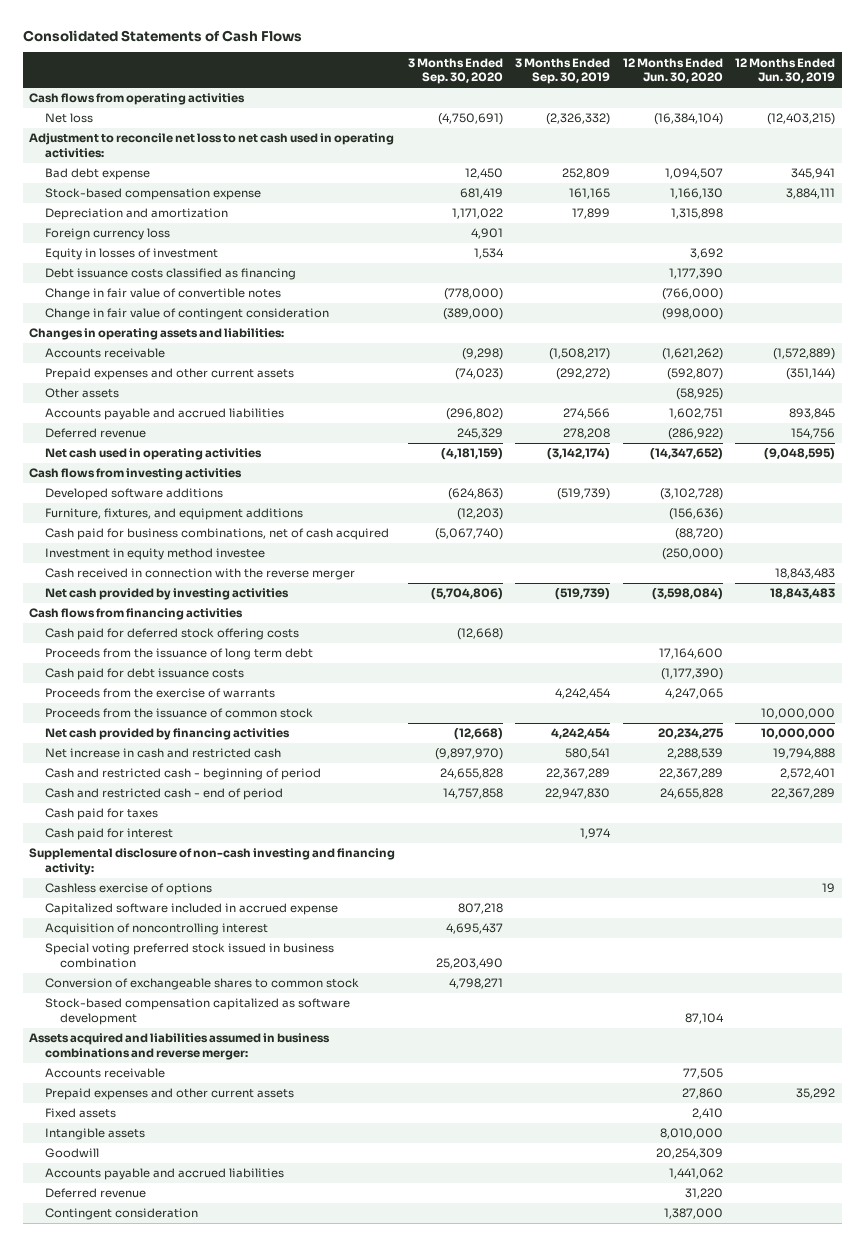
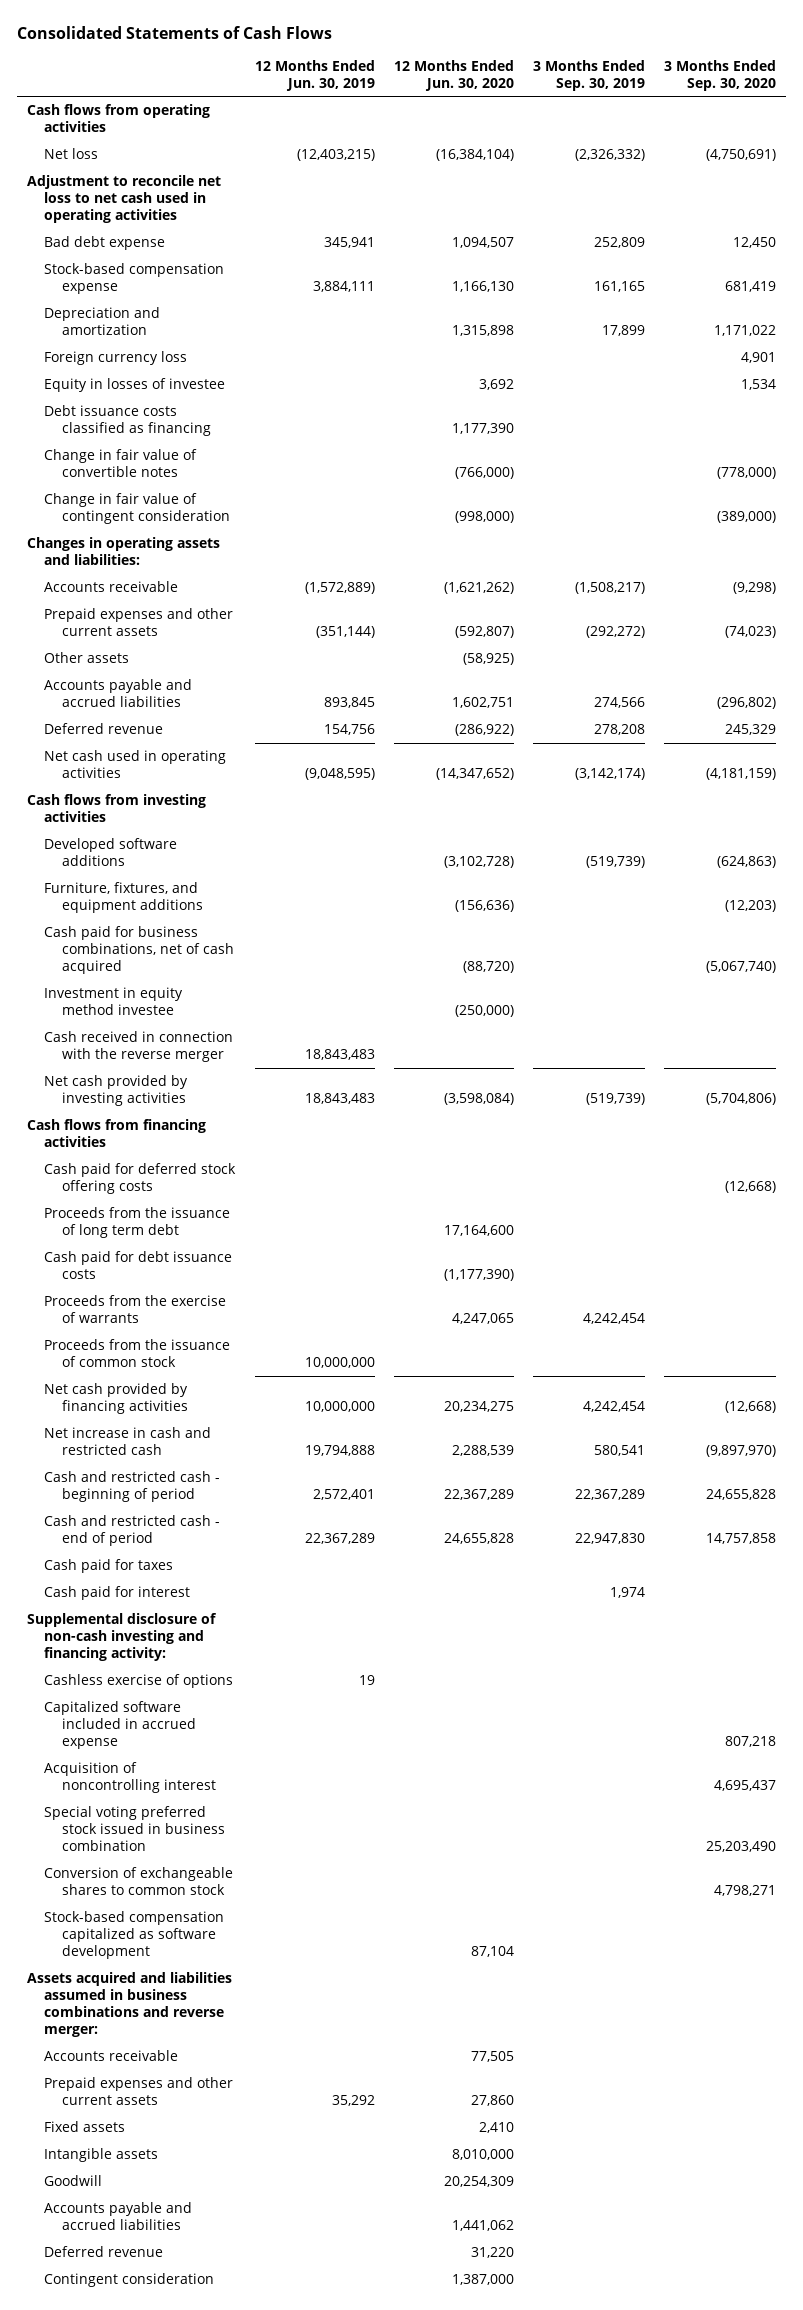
- | 3 Months Ended Sep. 30, 2020 | 3 Months Ended Sep. 30, 2019 | 12 Months Ended Jun. 30, 2020 | 12 Months Ended Jun. 30, 2019
+ | 12 Months Ended Jun. 30, 2019 | 12 Months Ended Jun. 30, 2020 | 3 Months Ended Sep. 30, 2019 | 3 Months Ended Sep. 30, 2020
- Adjustment to reconcile net loss to net cash used in operating activities:
+ Adjustment to reconcile net loss to net cash used in operating activities
- Equity in losses of investment | 1,534 | | 3,692 |
+ Equity in losses of investee | | 3,692 | | 1,534

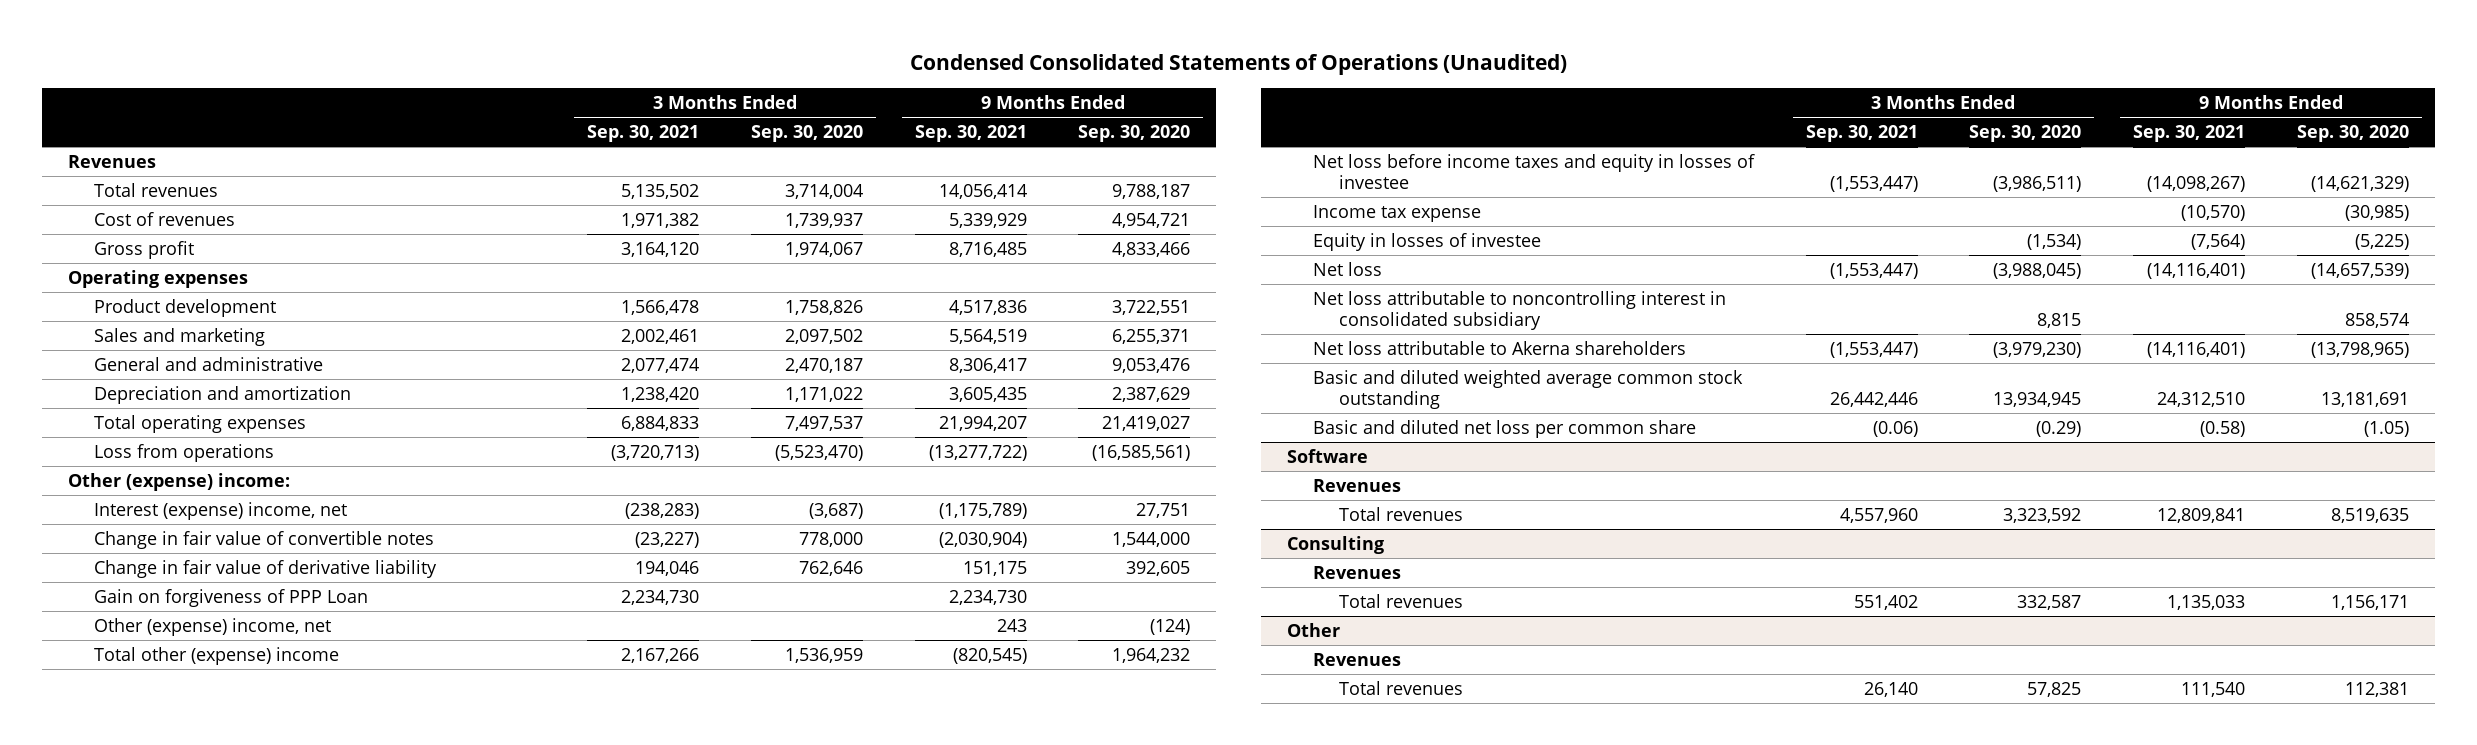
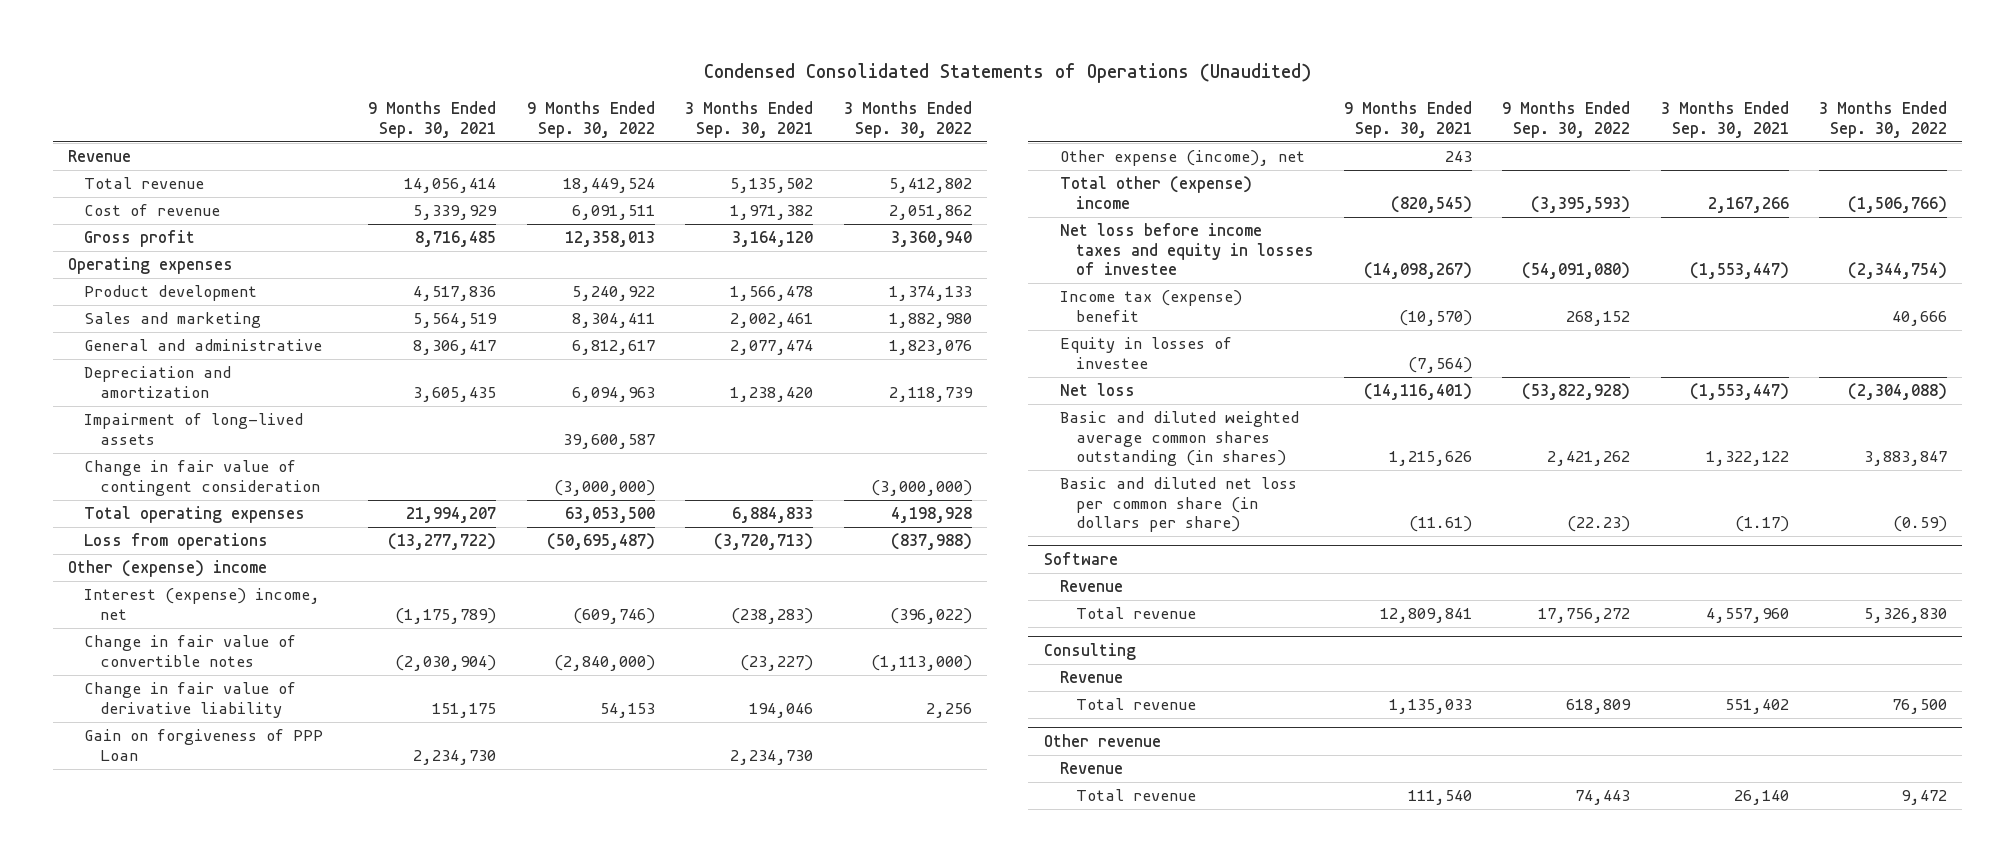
- | 3 Months Ended Sep. 30, 2021 | 3 Months Ended Sep. 30, 2020 | 9 Months Ended Sep. 30, 2021 | 9 Months Ended Sep. 30, 2020
+ | 9 Months Ended Sep. 30, 2021 | 9 Months Ended Sep. 30, 2022 | 3 Months Ended Sep. 30, 2021 | 3 Months Ended Sep. 30, 2022
- Revenues
- Total revenues | 5,135,502 | 3,714,004 | 14,056,414 | 9,788,187
- Cost of revenues | 1,971,382 | 1,739,937 | 5,339,929 | 4,954,721
+ Revenue
+ Total revenue | 14,056,414 | 18,449,524 | 5,135,502 | 5,412,802
+ Cost of revenue | 5,339,929 | 6,091,511 | 1,971,382 | 2,051,862
+ Impairment of long-lived assets | | 39,600,587 | |
+ Change in fair value of contingent consideration | | (3,000,000) | | (3,000,000)
- Other (expense) income:
+ Other (expense) income
- Other (expense) income, net | | | 243 | (124)
+ Other expense (income), net | 243 | | |
- Income tax expense | | | (10,570) | (30,985)
+ Income tax (expense) benefit | (10,570) | 268,152 | | 40,666
- Net loss attributable to noncontrolling interest in consolidated subsidiary | | 8,815 | | 858,574
- Net loss attributable to Akerna shareholders | (1,553,447) | (3,979,230) | (14,116,401) | (13,798,965)
- Basic and diluted weighted average common stock outstanding | 26,442,446 | 13,934,945 | 24,312,510 | 13,181,691
- Basic and diluted net loss per common share | (0.06) | (0.29) | (0.58) | (1.05)
+ Basic and diluted weighted average common shares outstanding (in shares) | 1,215,626 | 2,421,262 | 1,322,122 | 3,883,847
+ Basic and diluted net loss per common share (in dollars per share) | (11.61) | (22.23) | (1.17) | (0.59)
@ Software
- Revenues
- Total revenues | 4,557,960 | 3,323,592 | 12,809,841 | 8,519,635
+ Revenue
+ Total revenue | 12,809,841 | 17,756,272 | 4,557,960 | 5,326,830
@ Consulting
- Revenues
- Total revenues | 551,402 | 332,587 | 1,135,033 | 1,156,171
- Other
- Revenues
- Total revenues | 26,140 | 57,825 | 111,540 | 112,381
@ Consulting
+ Revenue
+ Total revenue | 1,135,033 | 618,809 | 551,402 | 76,500
+ Other revenue
+ Revenue
+ Total revenue | 111,540 | 74,443 | 26,140 | 9,472

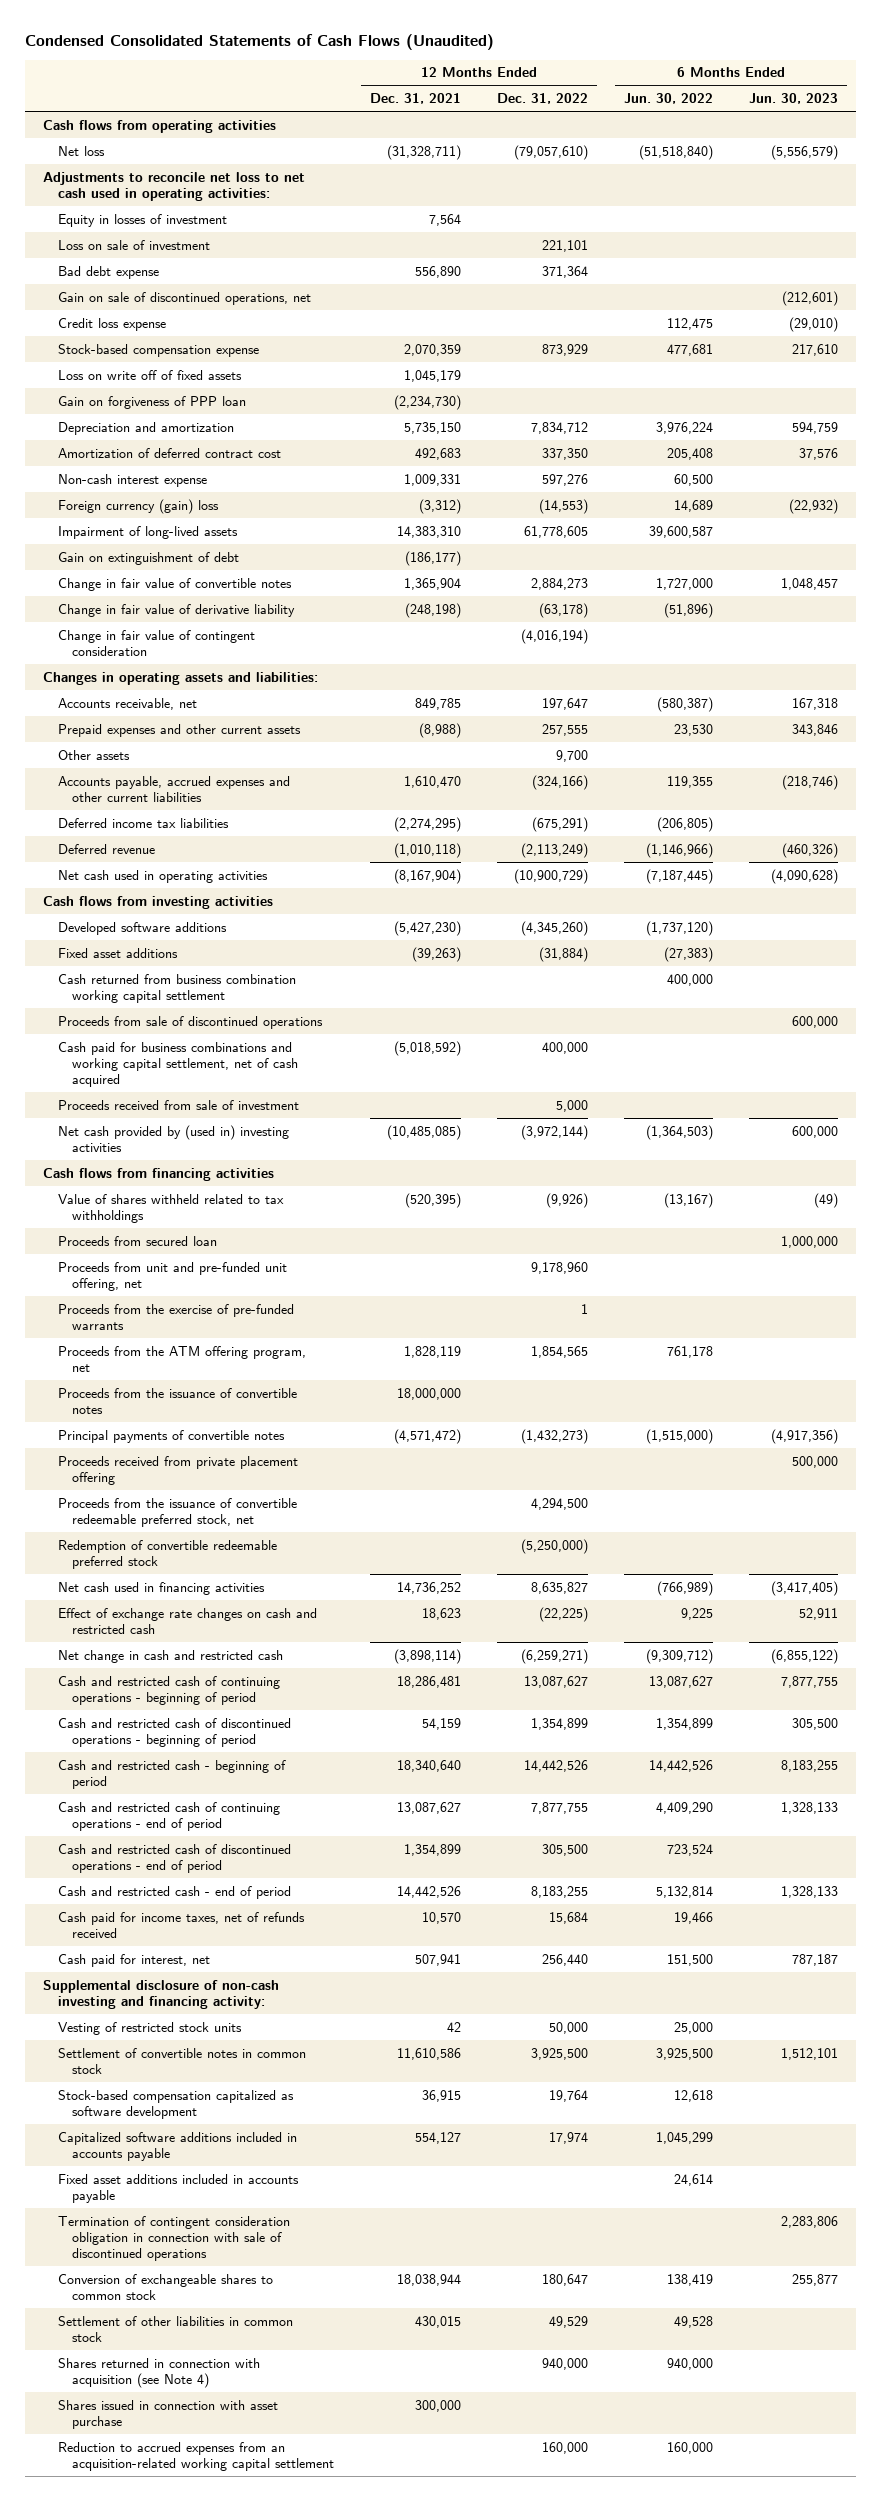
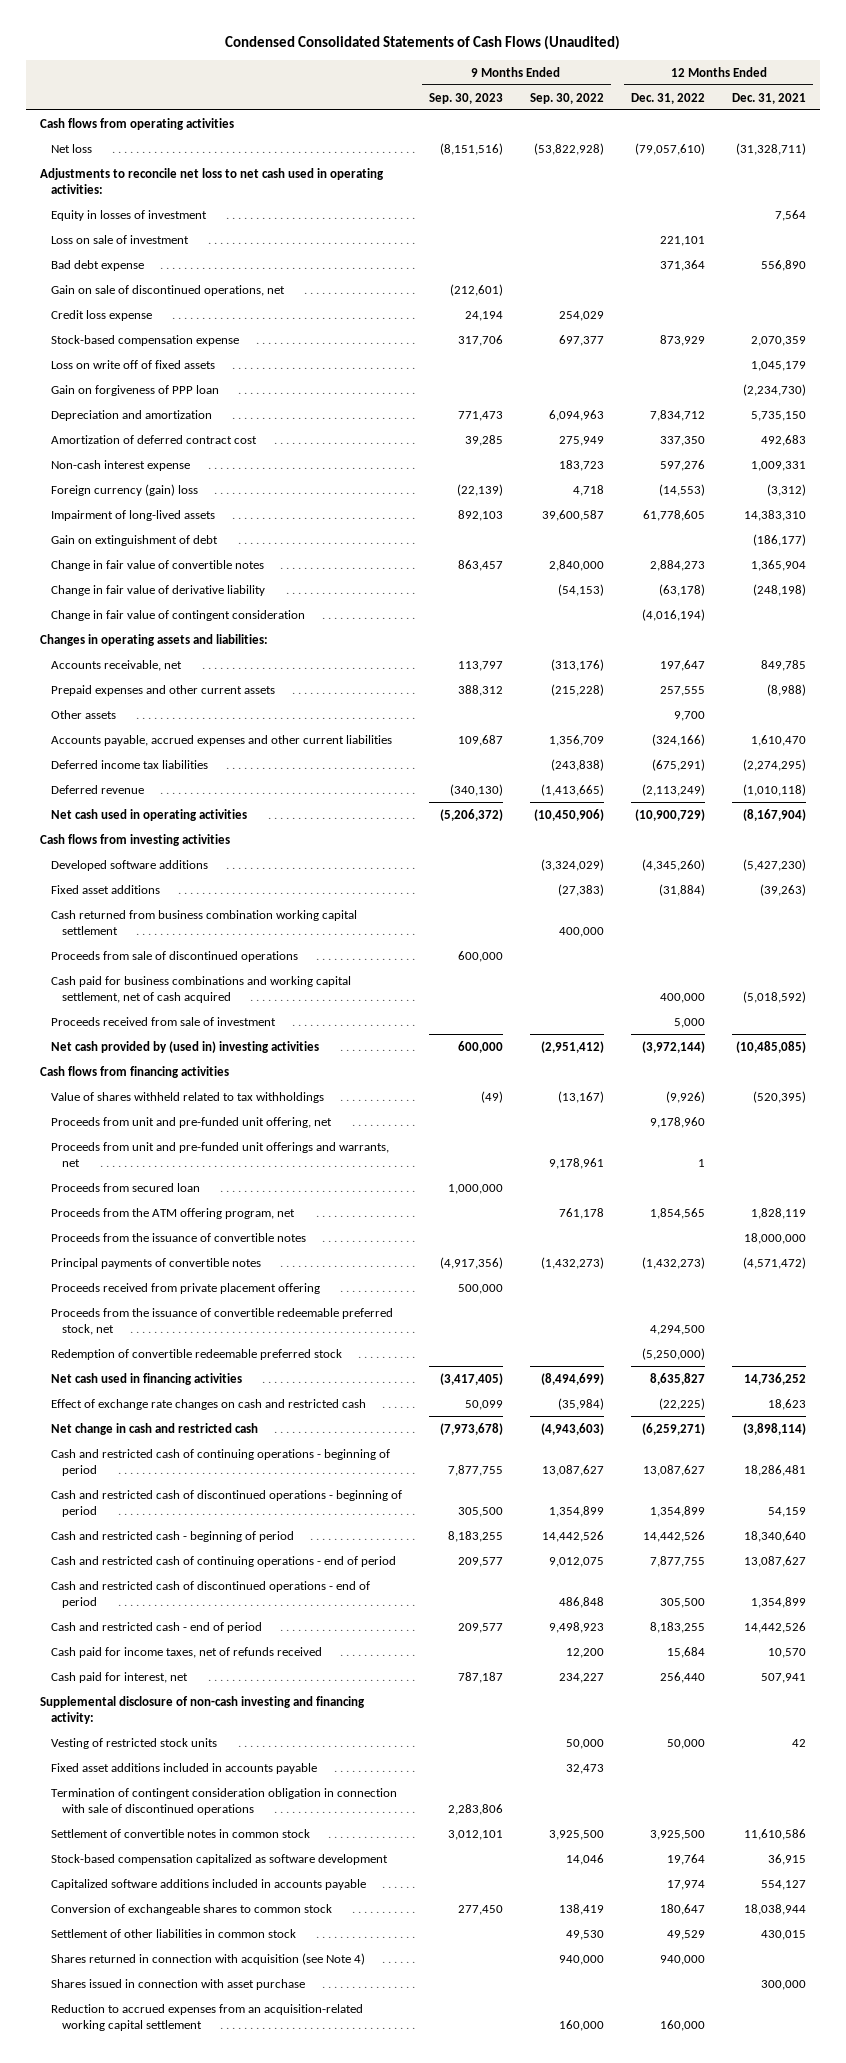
- | 12 Months Ended Dec. 31, 2021 | 12 Months Ended Dec. 31, 2022 | 6 Months Ended Jun. 30, 2022 | 6 Months Ended Jun. 30, 2023
+ | 9 Months Ended Sep. 30, 2023 | 9 Months Ended Sep. 30, 2022 | 12 Months Ended Dec. 31, 2022 | 12 Months Ended Dec. 31, 2021
- Proceeds from the exercise of pre-funded warrants | | 1 | |
+ Proceeds from unit and pre-funded unit offerings and warrants, net | | 9,178,961 | 1 |
moved down: Proceeds from secured loan | 1,000,000 | | |
moved up: Fixed asset additions included in accounts payable | | 32,473 | |
moved up: Termination of contingent consideration obligation in connection with sale of discontinued operations | 2,283,806 | | |

